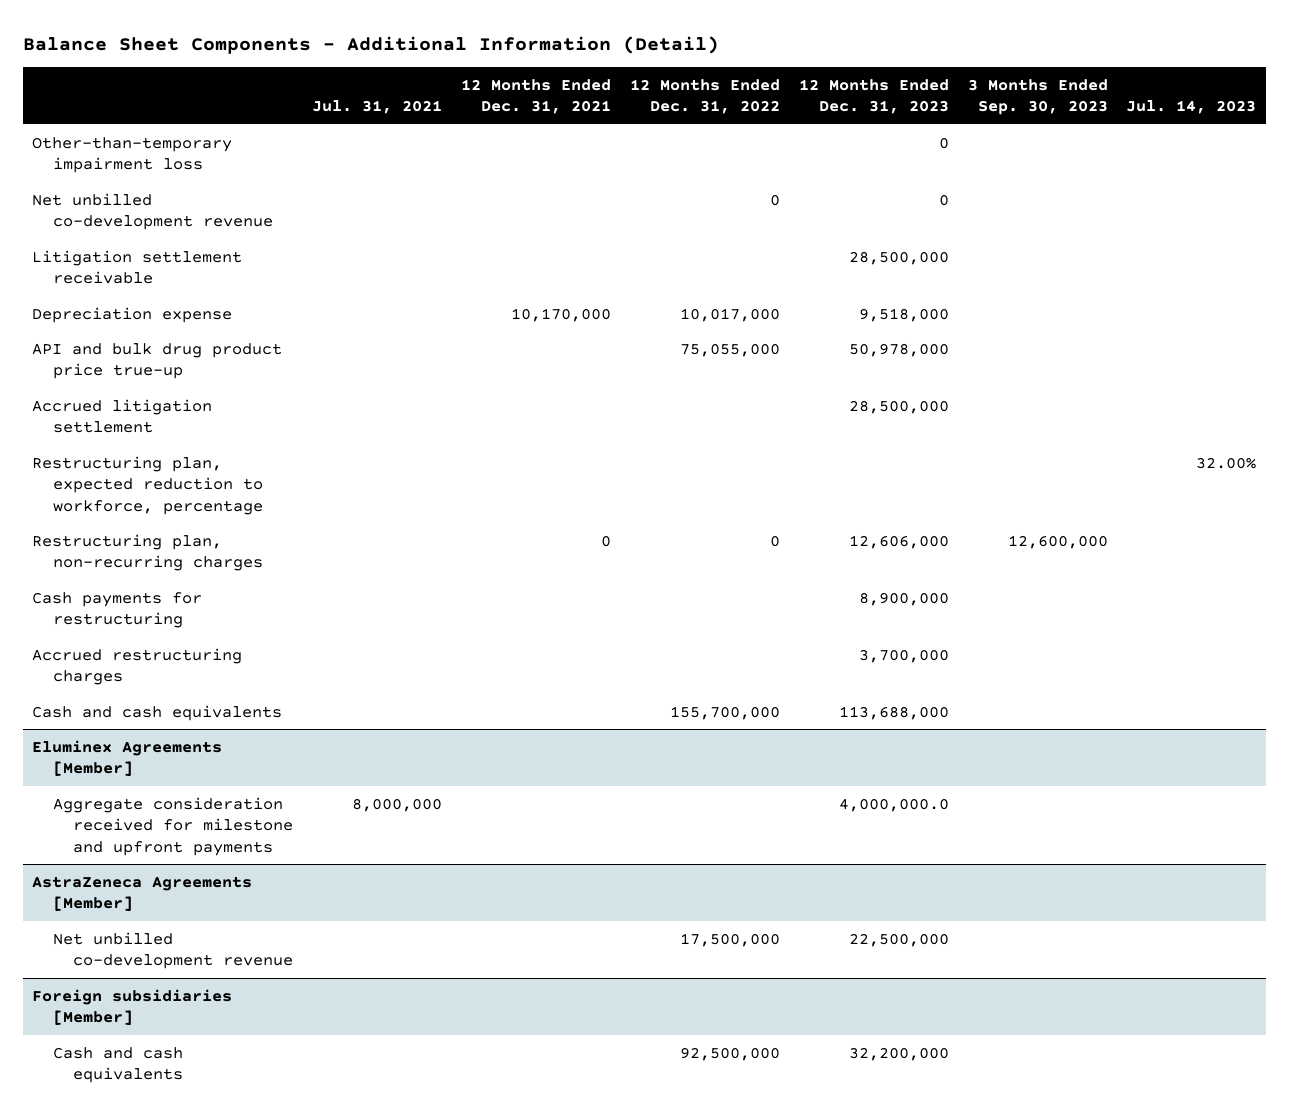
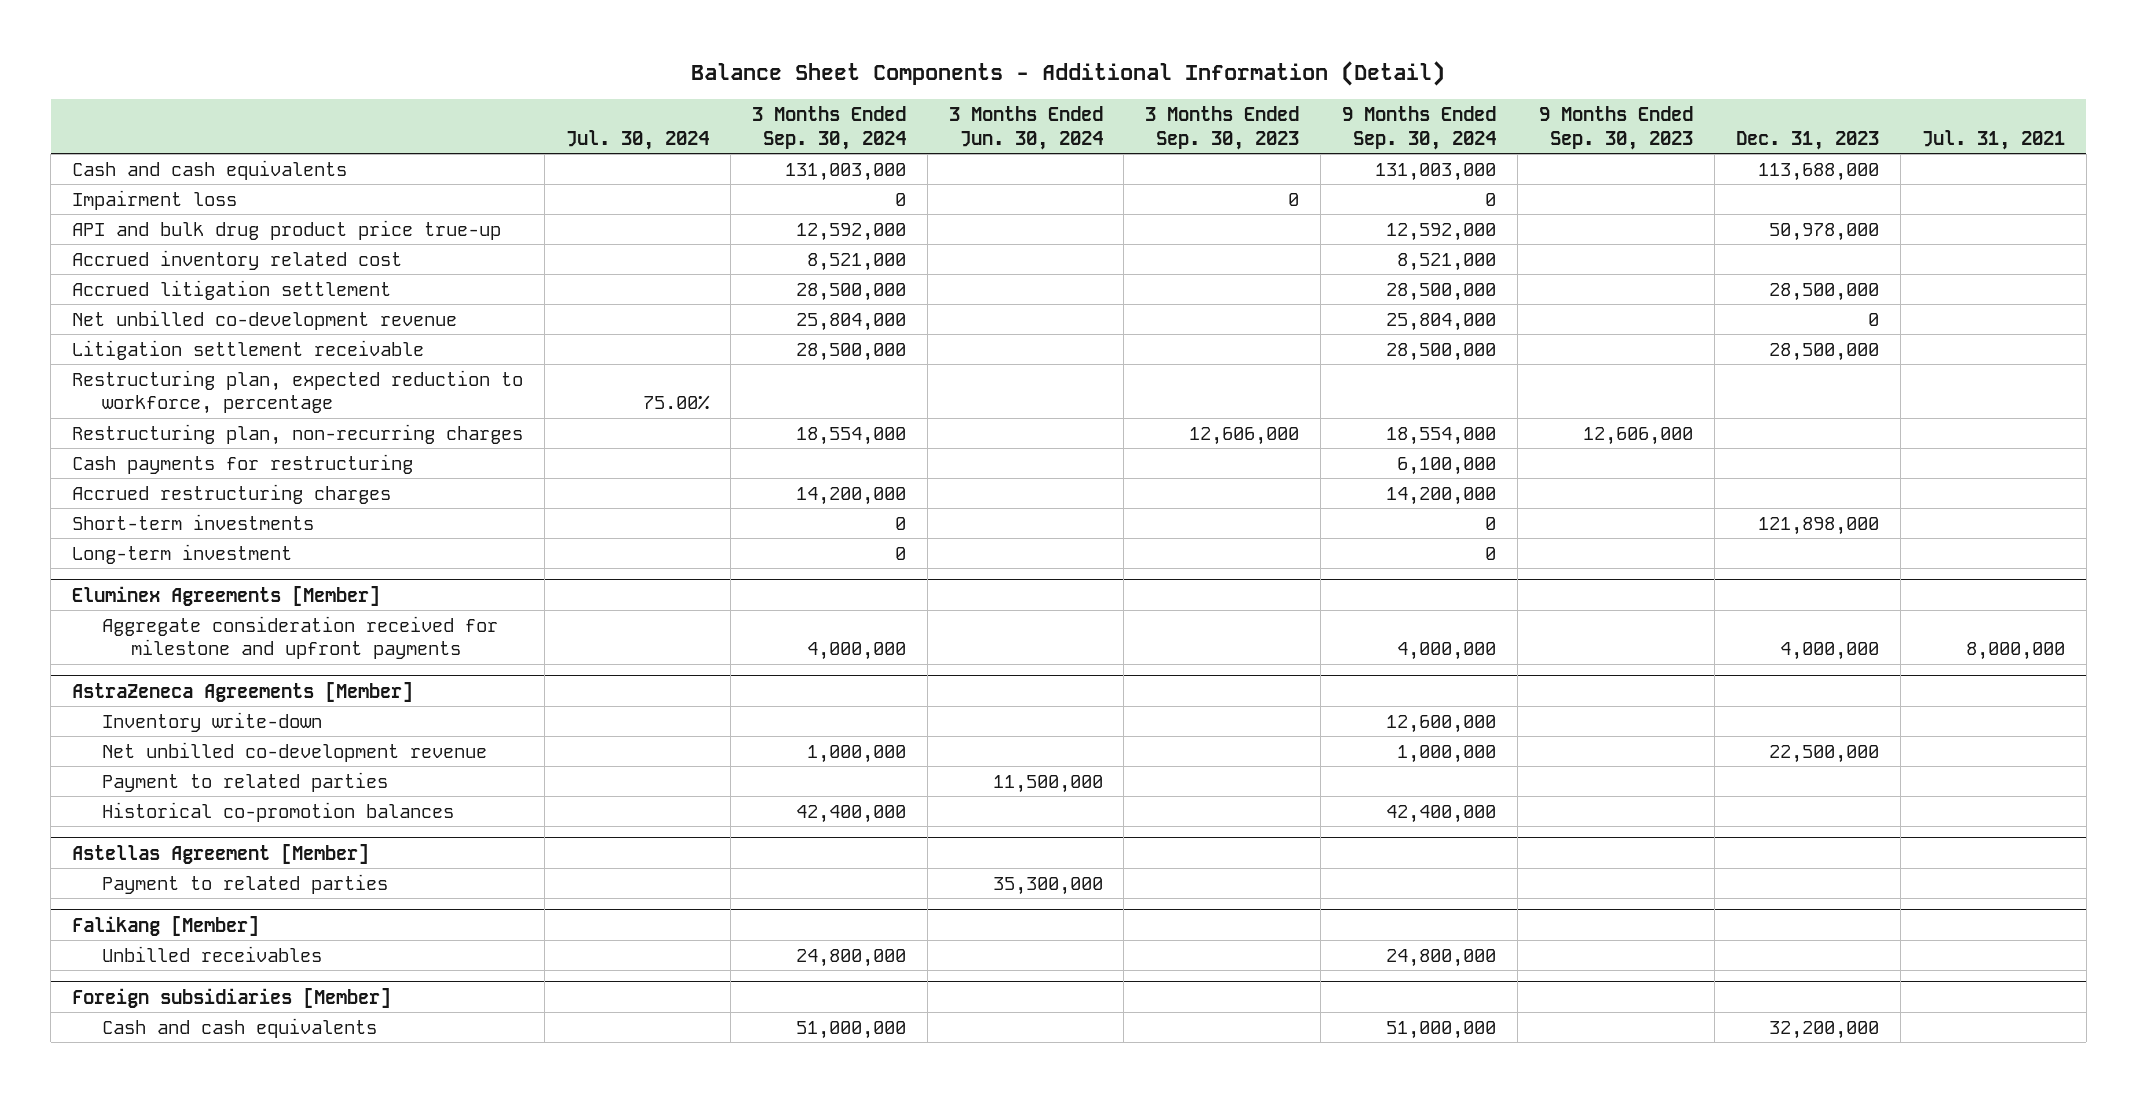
- | Jul. 31, 2021 | 12 Months Ended Dec. 31, 2021 | 12 Months Ended Dec. 31, 2022 | 12 Months Ended Dec. 31, 2023 | 3 Months Ended Sep. 30, 2023 | Jul. 14, 2023
+ | Jul. 30, 2024 | 3 Months Ended Sep. 30, 2024 | 3 Months Ended Jun. 30, 2024 | 3 Months Ended Sep. 30, 2023 | 9 Months Ended Sep. 30, 2024 | 9 Months Ended Sep. 30, 2023 | Dec. 31, 2023 | Jul. 31, 2021
- Other-than-temporary impairment loss | | | | 0 | |
- Depreciation expense | | 10,170,000 | 10,017,000 | 9,518,000 | |
moved up: Cash and cash equivalents | | 131,003,000 | | | 131,003,000 | | 113,688,000 |
+ Impairment loss | | 0 | | 0 | 0 | | |
+ Accrued inventory related cost | | 8,521,000 | | | 8,521,000 | | |
moved down: Net unbilled co-development revenue | | 25,804,000 | | | 25,804,000 | | 0 |
moved down: Litigation settlement receivable | | 28,500,000 | | | 28,500,000 | | 28,500,000 |
- Restructuring plan, non-recurring charges | | 0 | 0 | 12,606,000 | 12,600,000 |
+ Restructuring plan, non-recurring charges | | 18,554,000 | | 12,606,000 | 18,554,000 | 12,606,000 | |
+ Short-term investments | | 0 | | | 0 | | 121,898,000 |
+ Long-term investment | | 0 | | | 0 | | |
@ AstraZeneca Agreements [Member]
+ Inventory write-down | | | | | 12,600,000 | | |
+ Payment to related parties | | | 11,500,000 | | | | |
+ Historical co-promotion balances | | 42,400,000 | | | 42,400,000 | | |
+ Astellas Agreement [Member]
+ Payment to related parties | | | 35,300,000 | | | | |
+ Falikang [Member]
+ Unbilled receivables | | 24,800,000 | | | 24,800,000 | | |

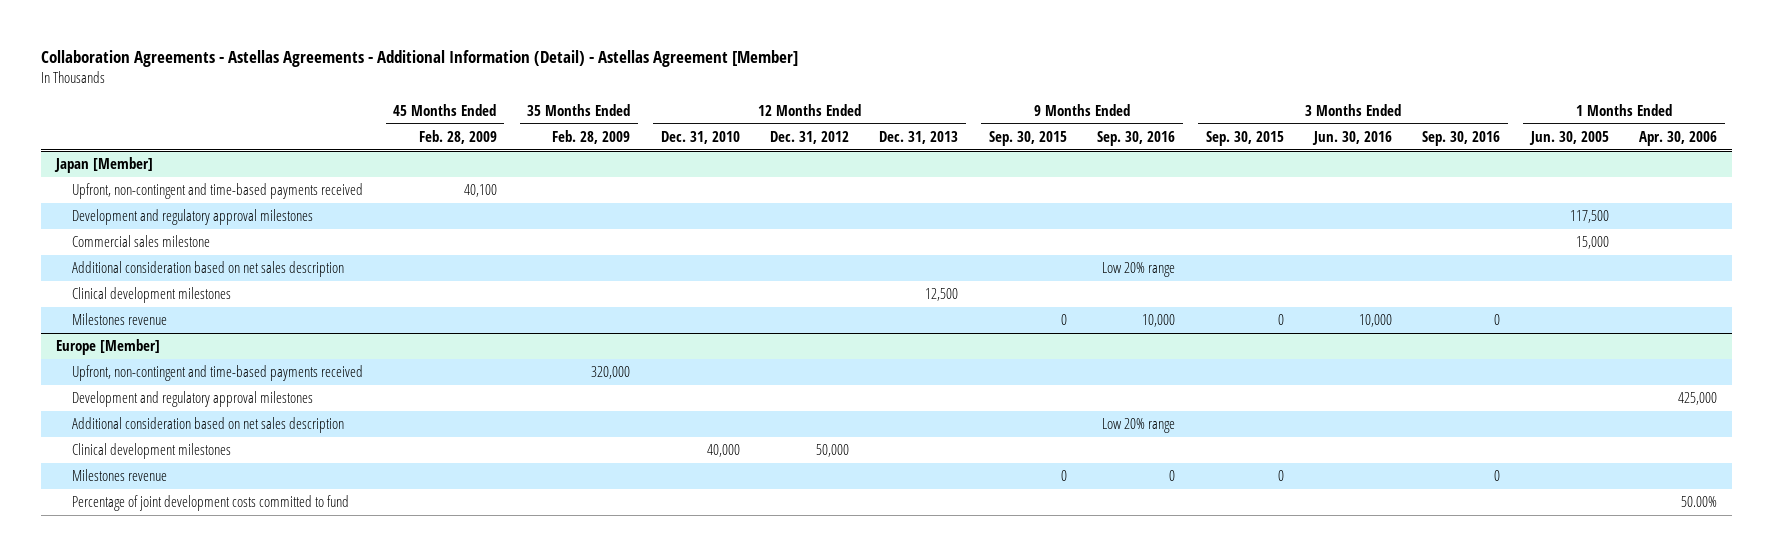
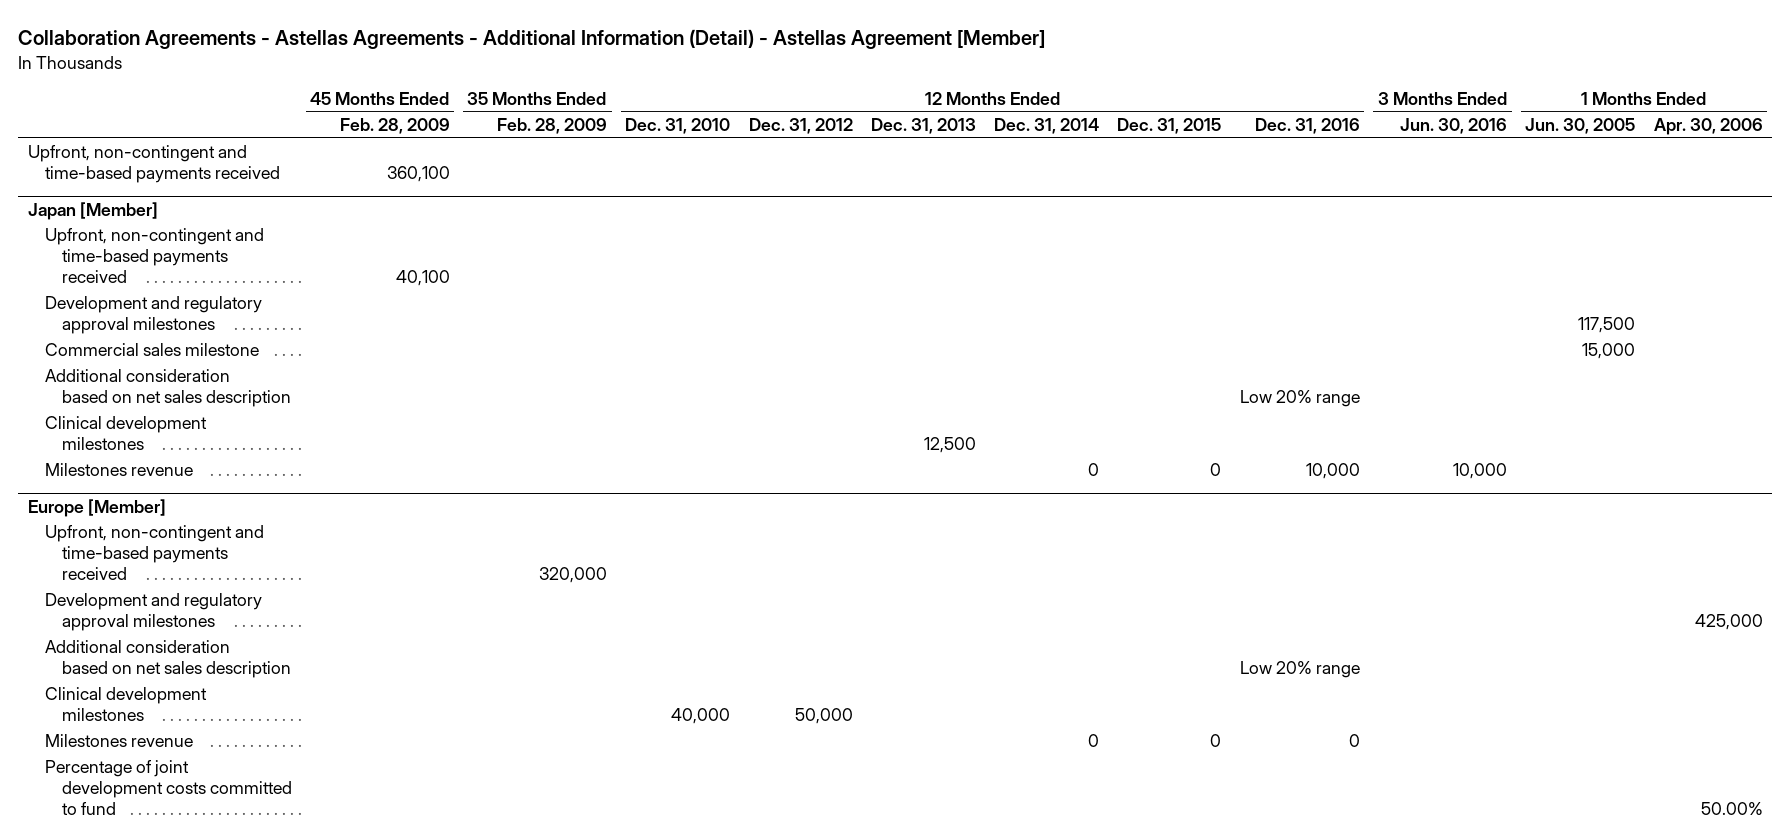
- | 45 Months Ended Feb. 28, 2009 | 35 Months Ended Feb. 28, 2009 | 12 Months Ended Dec. 31, 2010 | 12 Months Ended Dec. 31, 2012 | 12 Months Ended Dec. 31, 2013 | 9 Months Ended Sep. 30, 2015 | 9 Months Ended Sep. 30, 2016 | 3 Months Ended Sep. 30, 2015 | 3 Months Ended Jun. 30, 2016 | 3 Months Ended Sep. 30, 2016 | 1 Months Ended Jun. 30, 2005 | 1 Months Ended Apr. 30, 2006
+ | 45 Months Ended Feb. 28, 2009 | 35 Months Ended Feb. 28, 2009 | 12 Months Ended Dec. 31, 2010 | 12 Months Ended Dec. 31, 2012 | 12 Months Ended Dec. 31, 2013 | 12 Months Ended Dec. 31, 2014 | 12 Months Ended Dec. 31, 2015 | 12 Months Ended Dec. 31, 2016 | 3 Months Ended Jun. 30, 2016 | 1 Months Ended Jun. 30, 2005 | 1 Months Ended Apr. 30, 2006
+ Upfront, non-contingent and time-based payments received | 360,100 | | | | | | | | | |

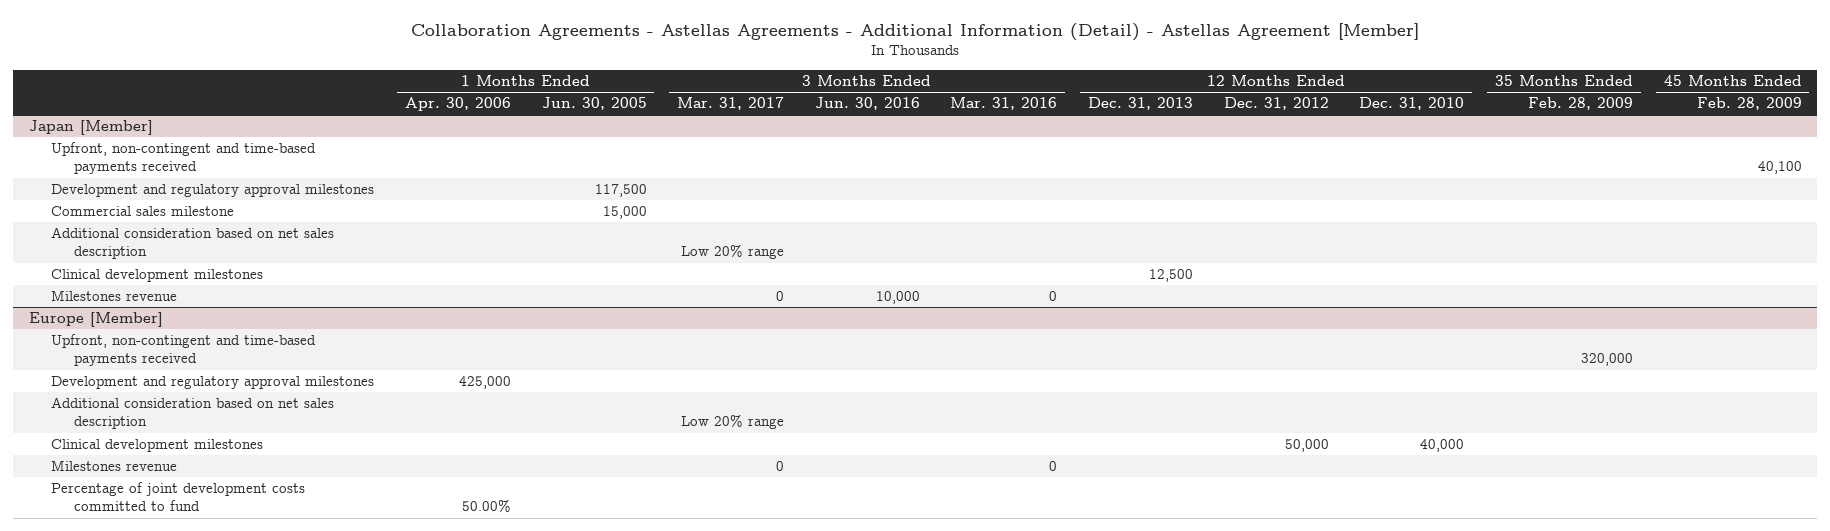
- | 45 Months Ended Feb. 28, 2009 | 35 Months Ended Feb. 28, 2009 | 12 Months Ended Dec. 31, 2010 | 12 Months Ended Dec. 31, 2012 | 12 Months Ended Dec. 31, 2013 | 12 Months Ended Dec. 31, 2014 | 12 Months Ended Dec. 31, 2015 | 12 Months Ended Dec. 31, 2016 | 3 Months Ended Jun. 30, 2016 | 1 Months Ended Jun. 30, 2005 | 1 Months Ended Apr. 30, 2006
+ | 1 Months Ended Apr. 30, 2006 | 1 Months Ended Jun. 30, 2005 | 3 Months Ended Mar. 31, 2017 | 3 Months Ended Jun. 30, 2016 | 3 Months Ended Mar. 31, 2016 | 12 Months Ended Dec. 31, 2013 | 12 Months Ended Dec. 31, 2012 | 12 Months Ended Dec. 31, 2010 | 35 Months Ended Feb. 28, 2009 | 45 Months Ended Feb. 28, 2009
- Upfront, non-contingent and time-based payments received | 360,100 | | | | | | | | | |

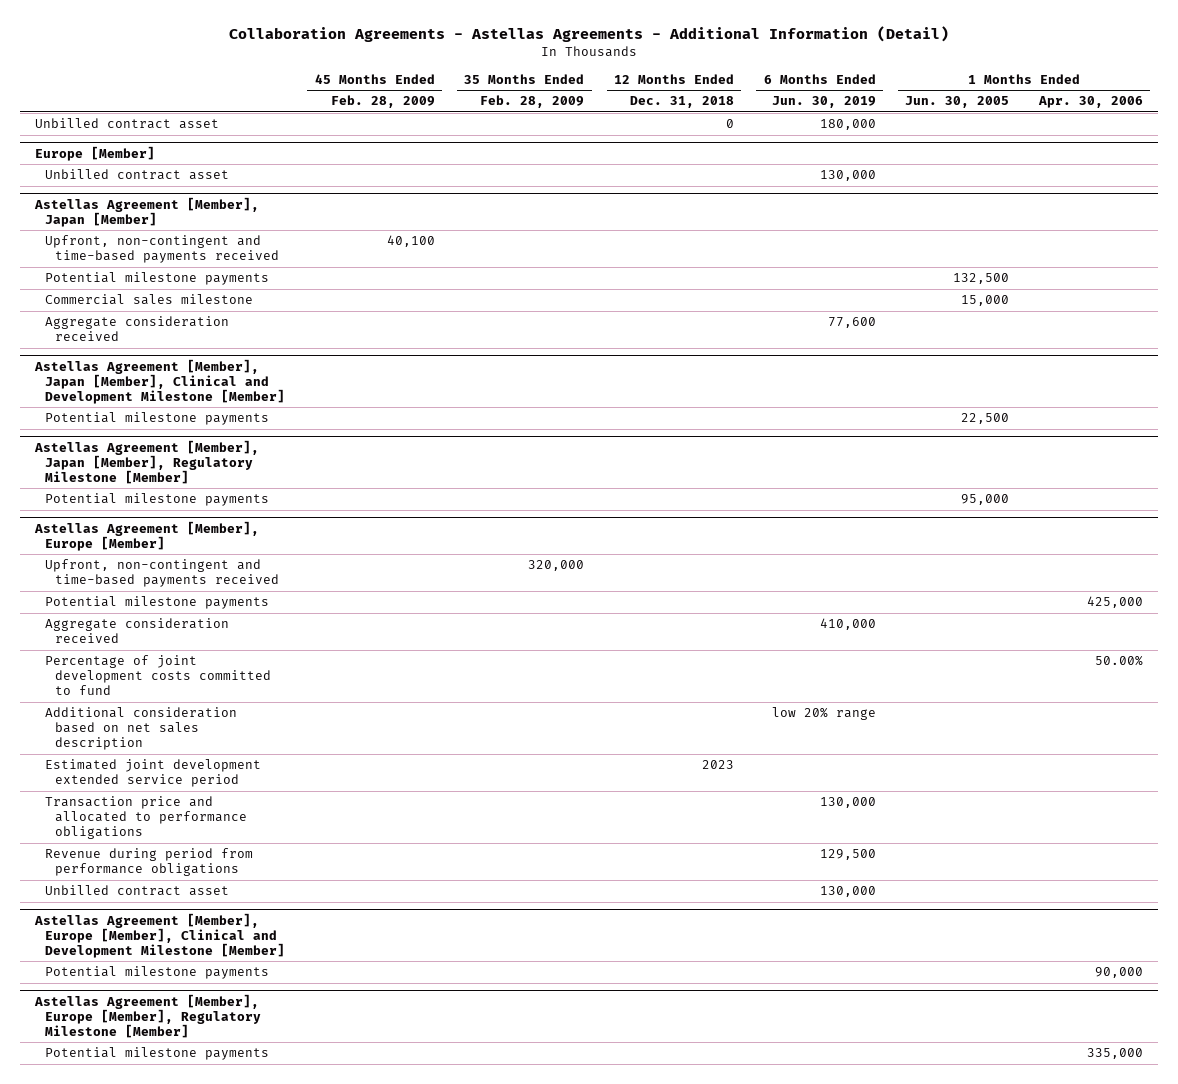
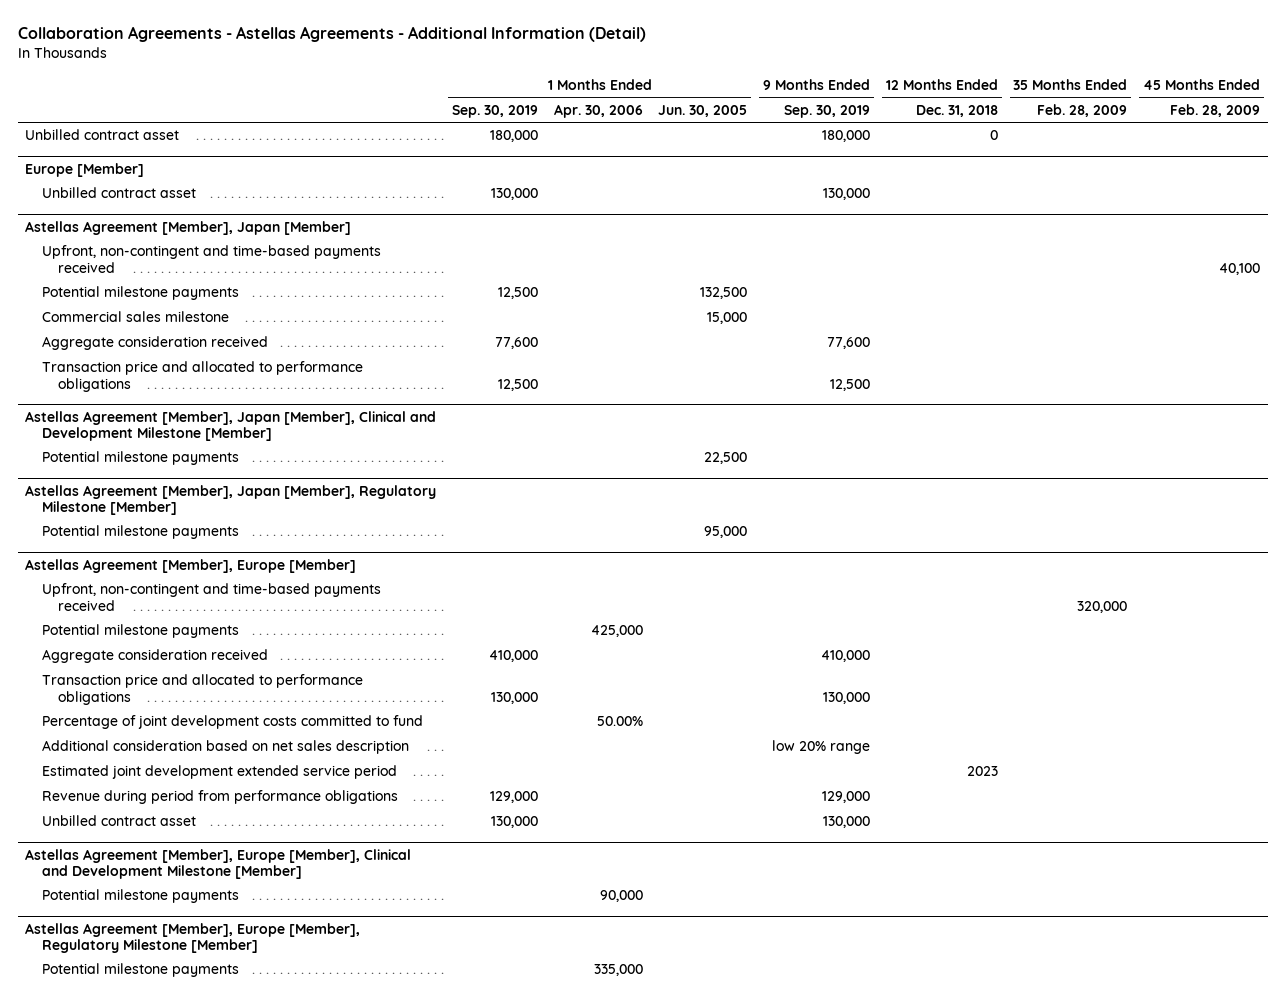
- | 45 Months Ended Feb. 28, 2009 | 35 Months Ended Feb. 28, 2009 | 12 Months Ended Dec. 31, 2018 | 6 Months Ended Jun. 30, 2019 | 1 Months Ended Jun. 30, 2005 | 1 Months Ended Apr. 30, 2006
+ | 1 Months Ended Sep. 30, 2019 | 1 Months Ended Apr. 30, 2006 | 1 Months Ended Jun. 30, 2005 | 9 Months Ended Sep. 30, 2019 | 12 Months Ended Dec. 31, 2018 | 35 Months Ended Feb. 28, 2009 | 45 Months Ended Feb. 28, 2009
@ Astellas Agreement [Member], Japan [Member]
+ Transaction price and allocated to performance obligations | 12,500 | | | 12,500 | | |
@ Astellas Agreement [Member], Europe [Member]
moved up: Transaction price and allocated to performance obligations | 130,000 | | | 130,000 | | |

